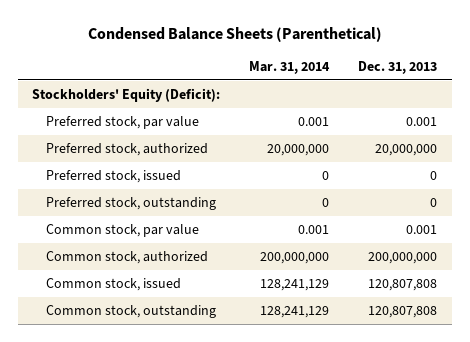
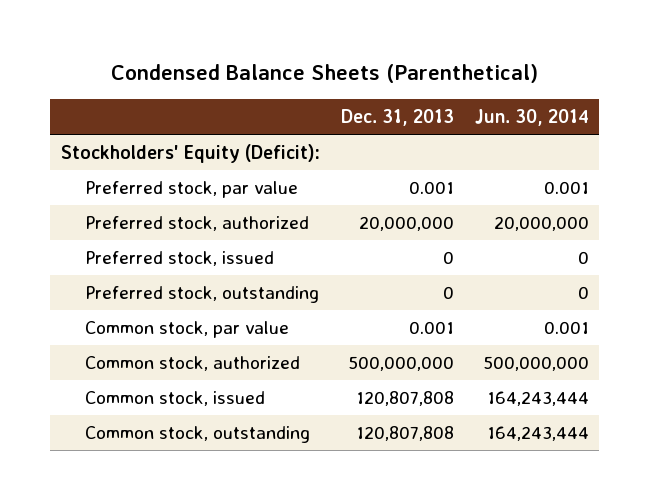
- | Mar. 31, 2014 | Dec. 31, 2013
+ | Dec. 31, 2013 | Jun. 30, 2014
- Common stock, authorized | 200,000,000 | 200,000,000
+ Common stock, authorized | 500,000,000 | 500,000,000

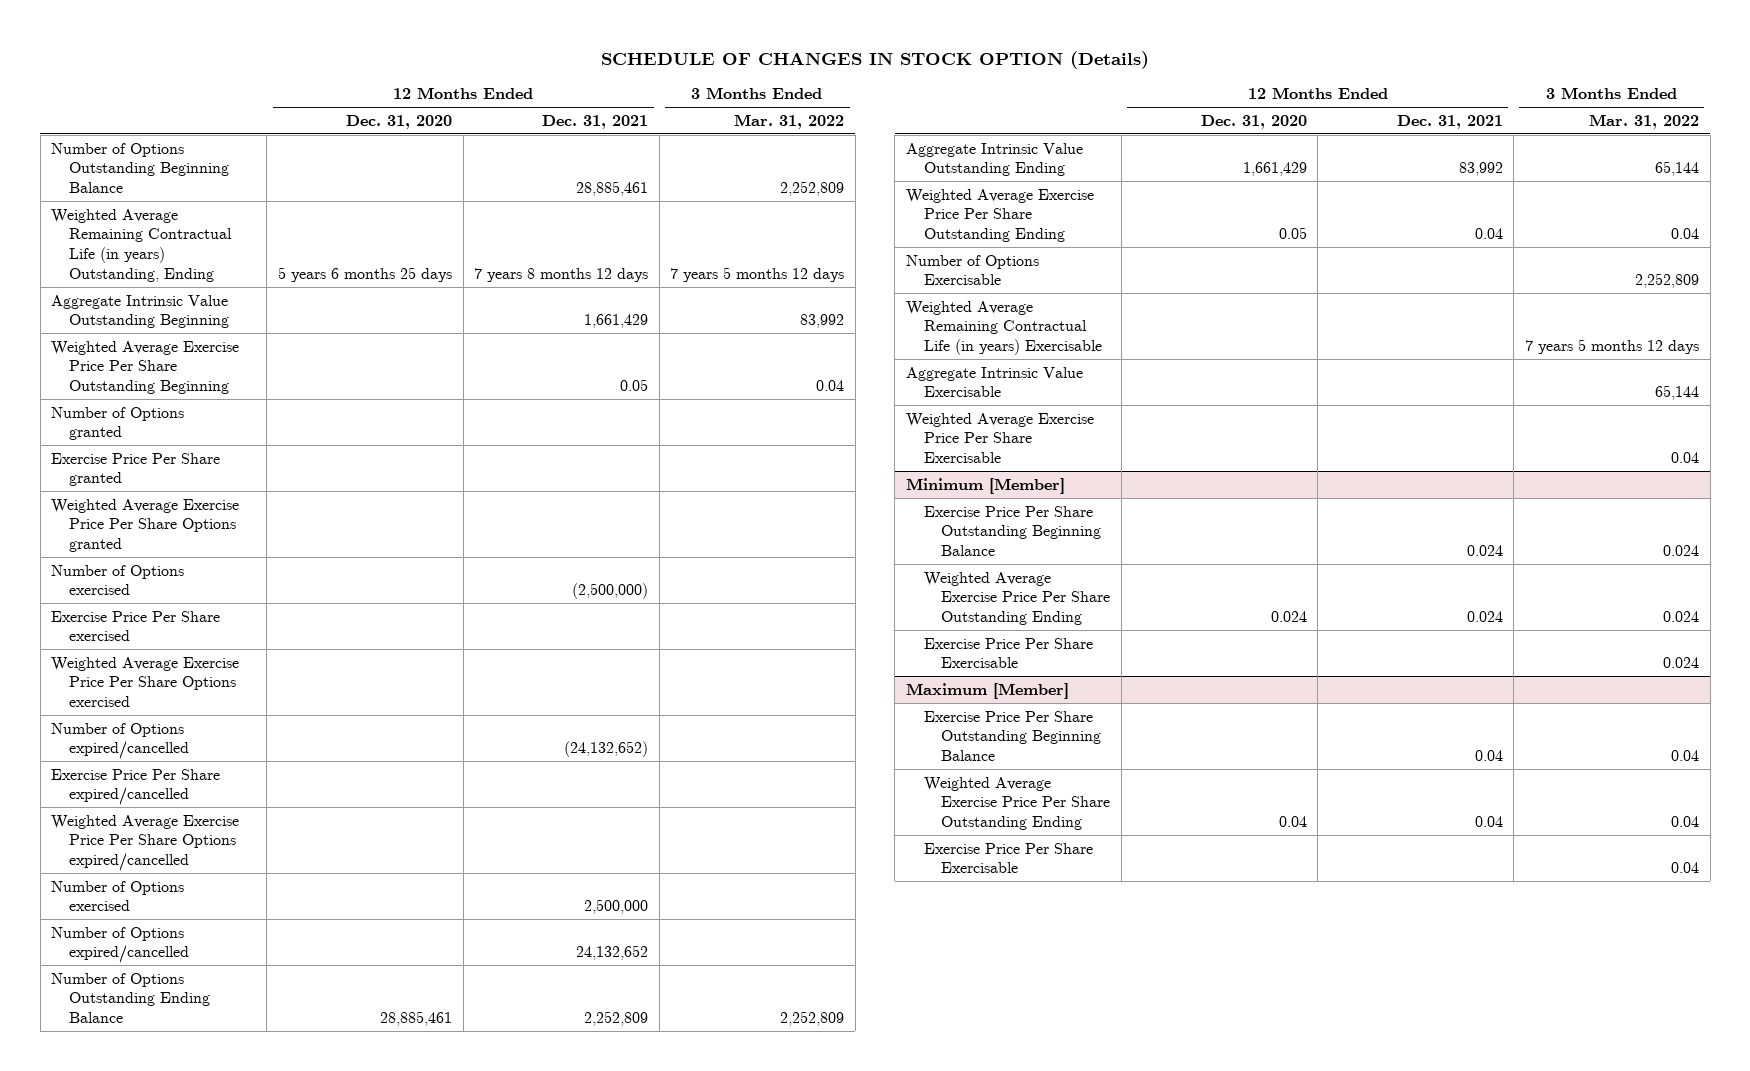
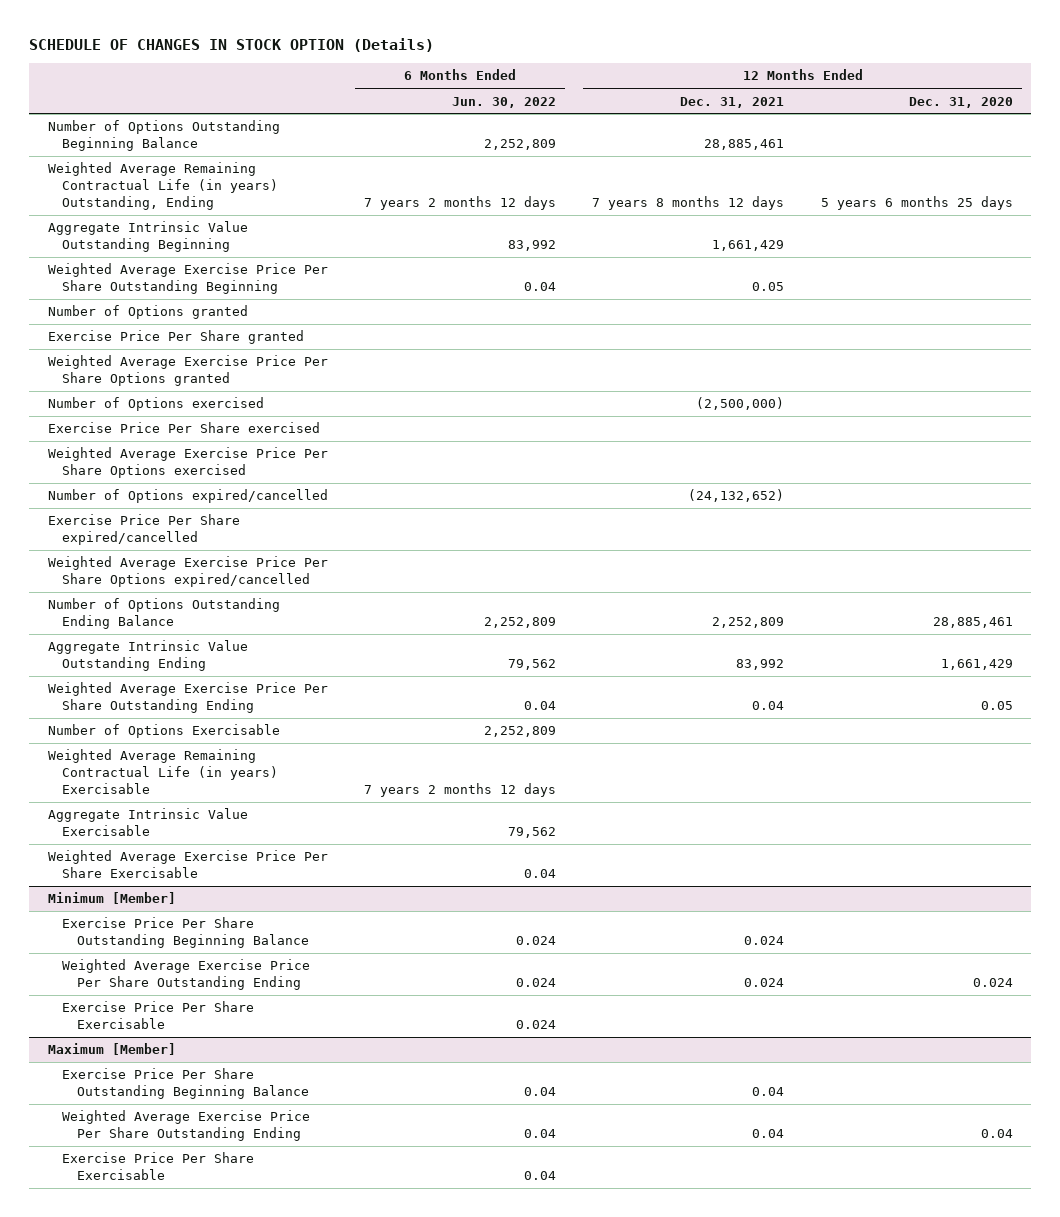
- | 12 Months Ended Dec. 31, 2020 | 12 Months Ended Dec. 31, 2021 | 3 Months Ended Mar. 31, 2022
+ | 6 Months Ended Jun. 30, 2022 | 12 Months Ended Dec. 31, 2021 | 12 Months Ended Dec. 31, 2020
- Number of Options exercised | | 2,500,000 |
- Number of Options expired/cancelled | | 24,132,652 |

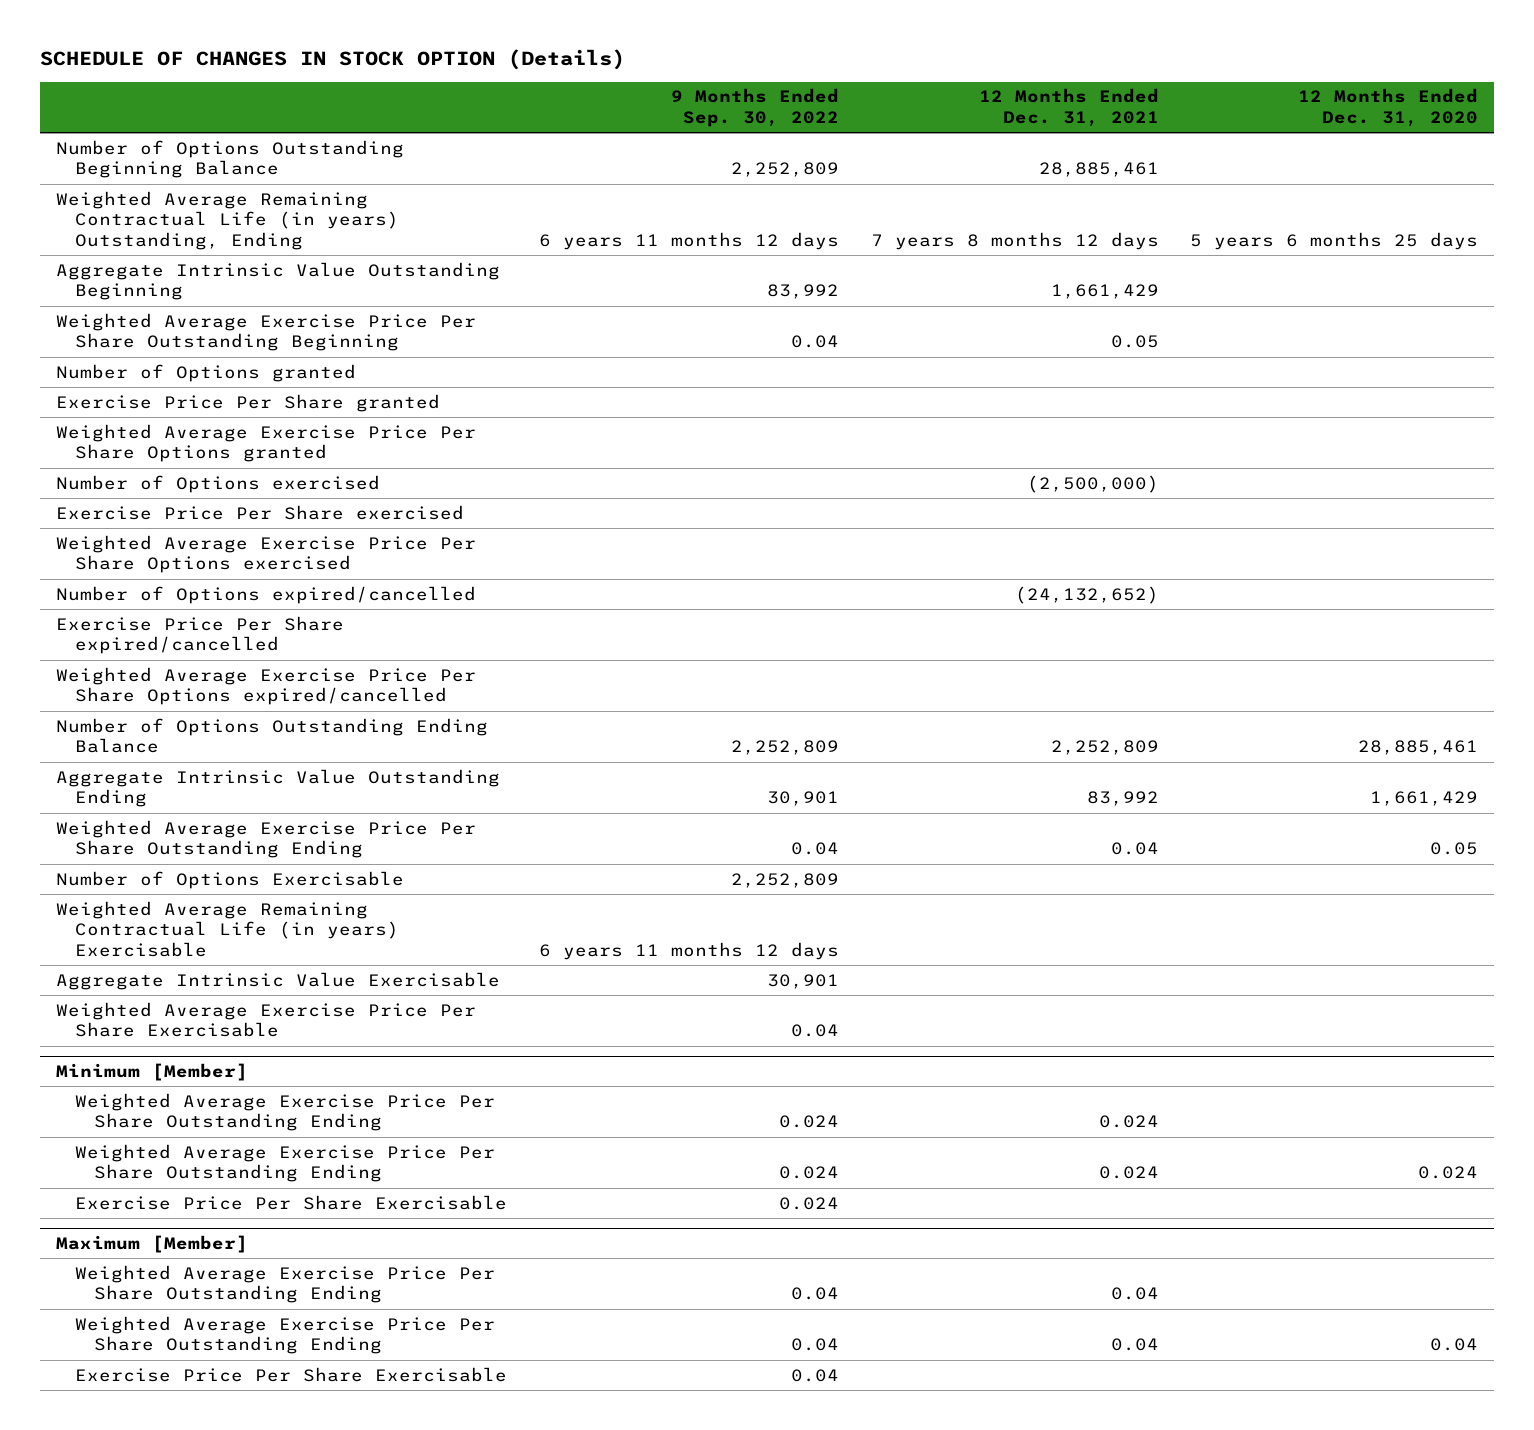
- | 6 Months Ended Jun. 30, 2022 | 12 Months Ended Dec. 31, 2021 | 12 Months Ended Dec. 31, 2020
+ | 9 Months Ended Sep. 30, 2022 | 12 Months Ended Dec. 31, 2021 | 12 Months Ended Dec. 31, 2020
@ Minimum [Member]
- Exercise Price Per Share Outstanding Beginning Balance | 0.024 | 0.024 |
+ Weighted Average Exercise Price Per Share Outstanding Ending | 0.024 | 0.024 |
@ Maximum [Member]
- Exercise Price Per Share Outstanding Beginning Balance | 0.04 | 0.04 |
+ Weighted Average Exercise Price Per Share Outstanding Ending | 0.04 | 0.04 |

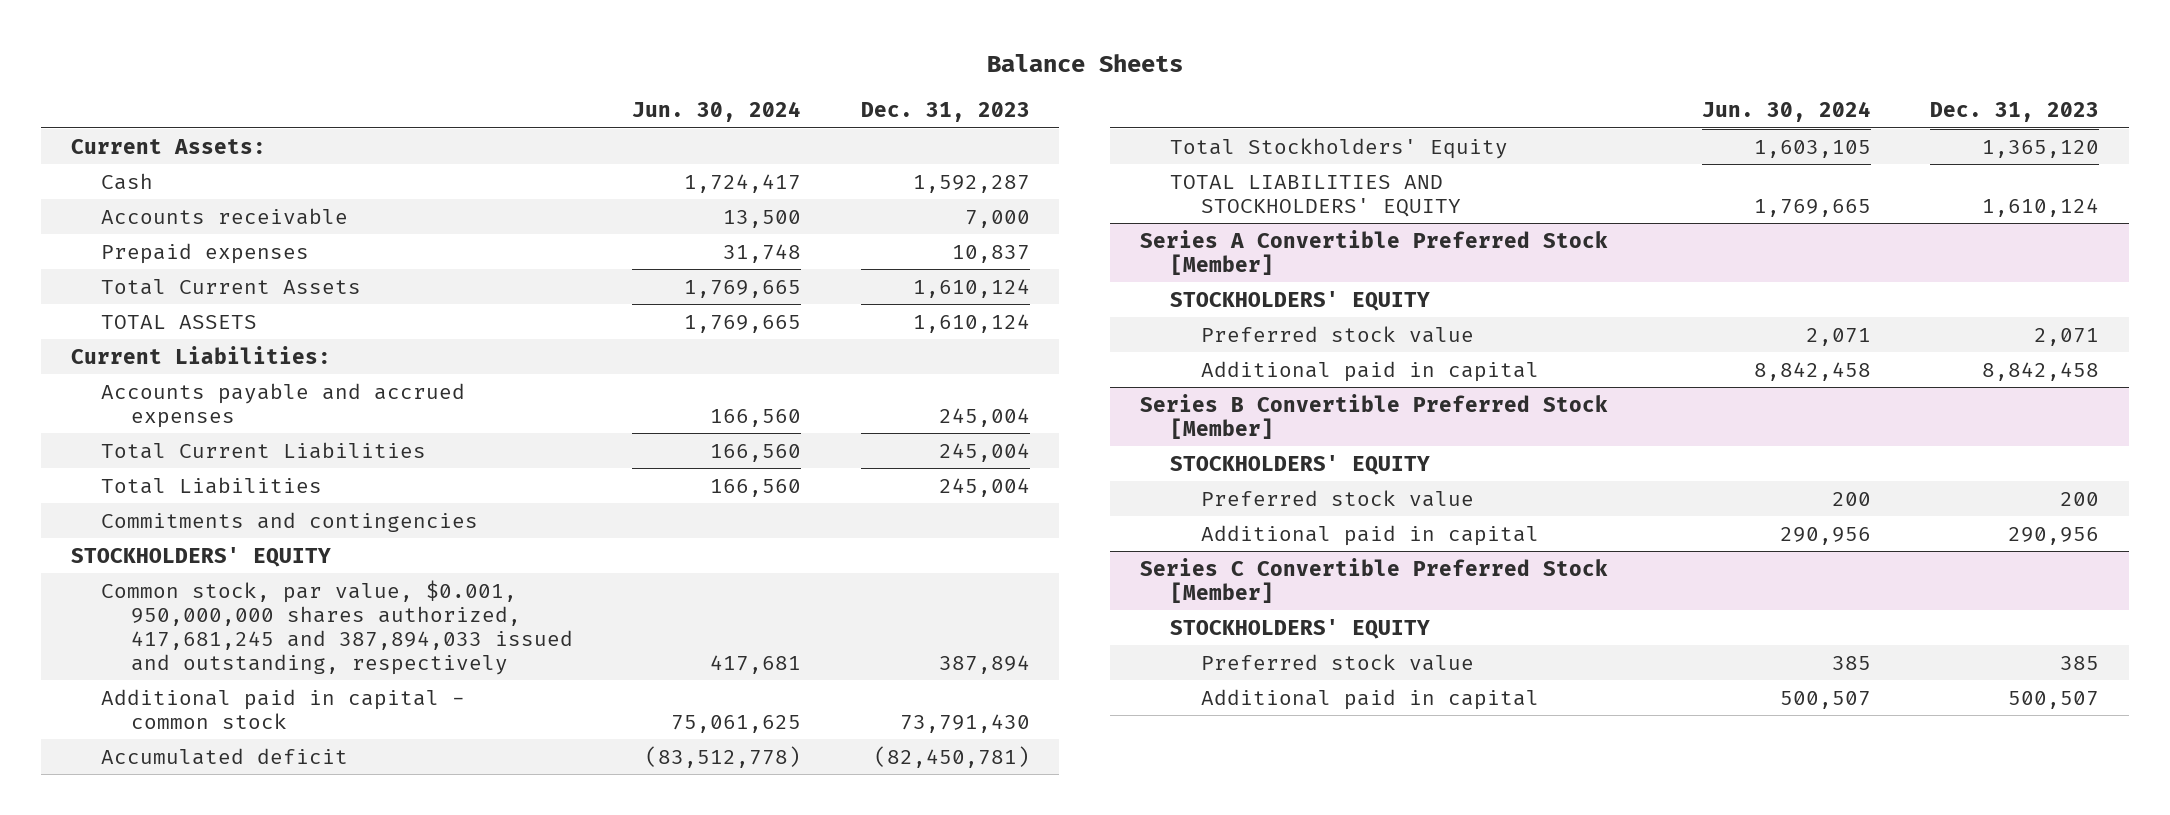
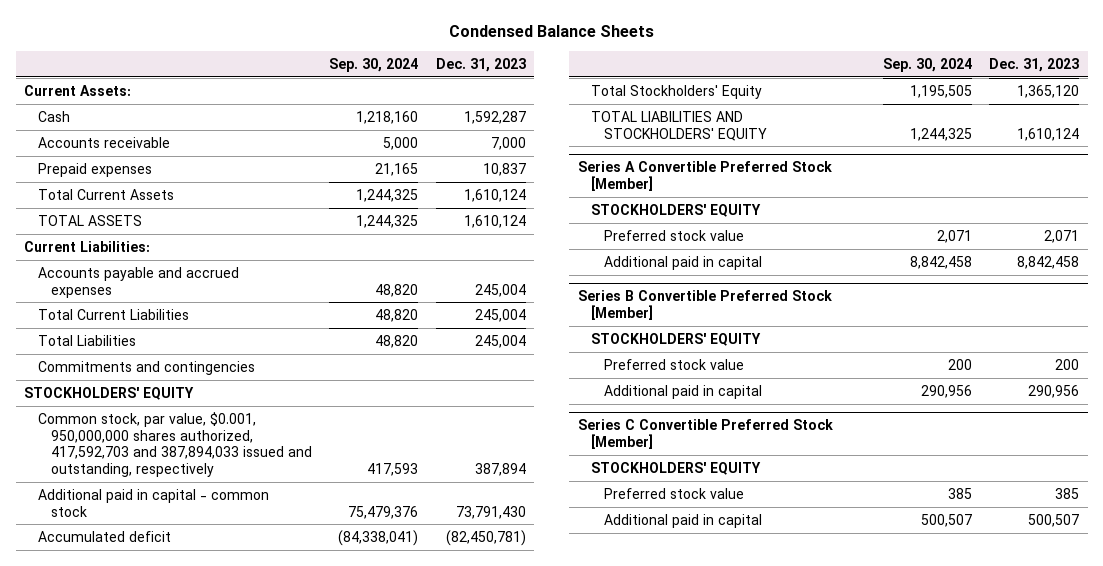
- Balance Sheets
+ Condensed Balance Sheets
- | Jun. 30, 2024 | Dec. 31, 2023
+ | Sep. 30, 2024 | Dec. 31, 2023
- Common stock, par value, $0.001, 950,000,000 shares authorized, 417,681,245 and 387,894,033 issued and outstanding, respectively | 417,681 | 387,894
+ Common stock, par value, $0.001, 950,000,000 shares authorized, 417,592,703 and 387,894,033 issued and outstanding, respectively | 417,593 | 387,894

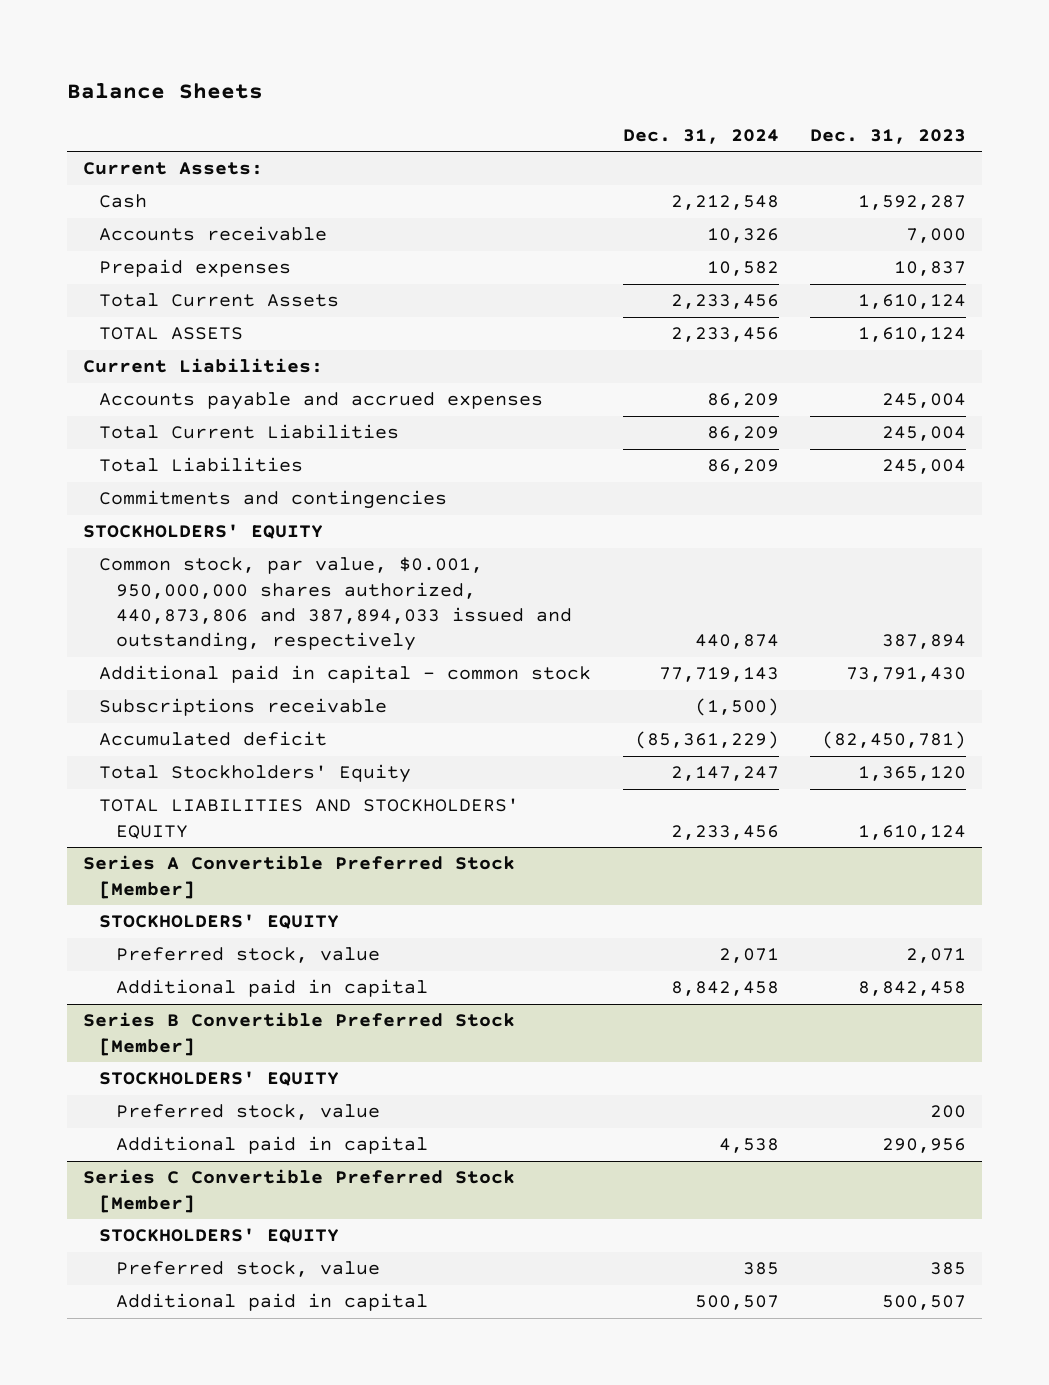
- Condensed Balance Sheets
+ Balance Sheets
- | Sep. 30, 2024 | Dec. 31, 2023
+ | Dec. 31, 2024 | Dec. 31, 2023
- Common stock, par value, $0.001, 950,000,000 shares authorized, 417,592,703 and 387,894,033 issued and outstanding, respectively | 417,593 | 387,894
+ Common stock, par value, $0.001, 950,000,000 shares authorized, 440,873,806 and 387,894,033 issued and outstanding, respectively | 440,874 | 387,894
+ Subscriptions receivable | (1,500) |
@ Series A Convertible Preferred Stock [Member]
- Preferred stock value | 2,071 | 2,071
+ Preferred stock, value | 2,071 | 2,071
@ Series B Convertible Preferred Stock [Member]
- Preferred stock value | 200 | 200
+ Preferred stock, value | | 200
@ Series C Convertible Preferred Stock [Member]
- Preferred stock value | 385 | 385
+ Preferred stock, value | 385 | 385

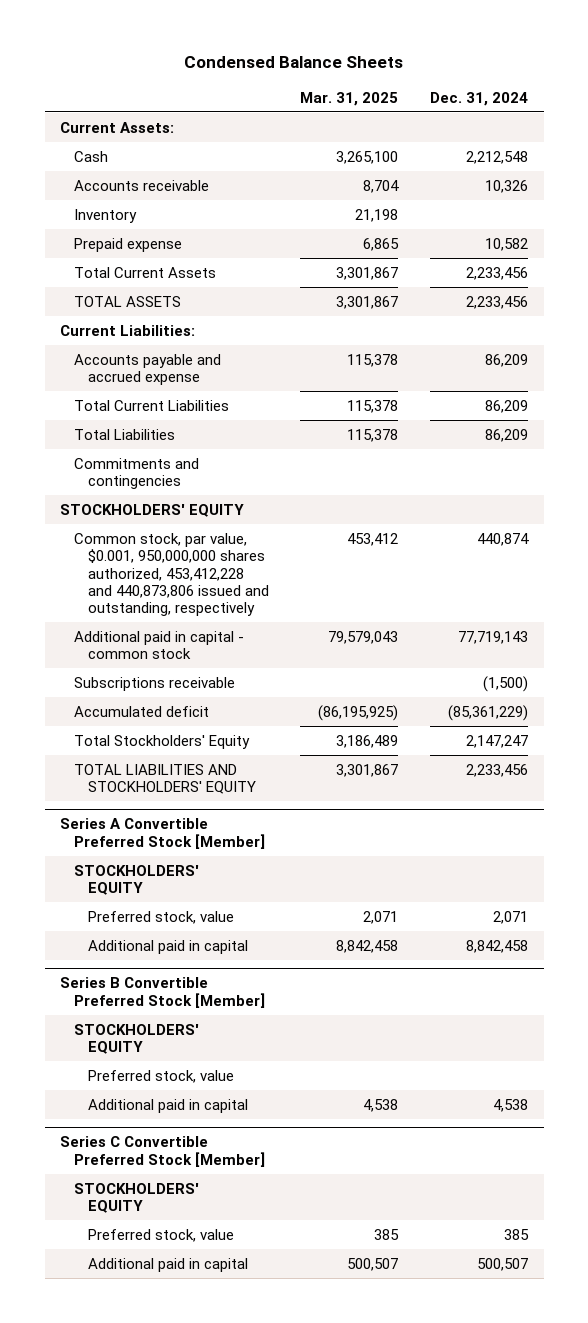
- Balance Sheets
+ Condensed Balance Sheets
- | Dec. 31, 2024 | Dec. 31, 2023
+ | Mar. 31, 2025 | Dec. 31, 2024
- Prepaid expenses | 10,582 | 10,837
+ Inventory | 21,198 |
+ Prepaid expense | 6,865 | 10,582
- Accounts payable and accrued expenses | 86,209 | 245,004
+ Accounts payable and accrued expense | 115,378 | 86,209
- Common stock, par value, $0.001, 950,000,000 shares authorized, 440,873,806 and 387,894,033 issued and outstanding, respectively | 440,874 | 387,894
+ Common stock, par value, $0.001, 950,000,000 shares authorized, 453,412,228 and 440,873,806 issued and outstanding, respectively | 453,412 | 440,874

